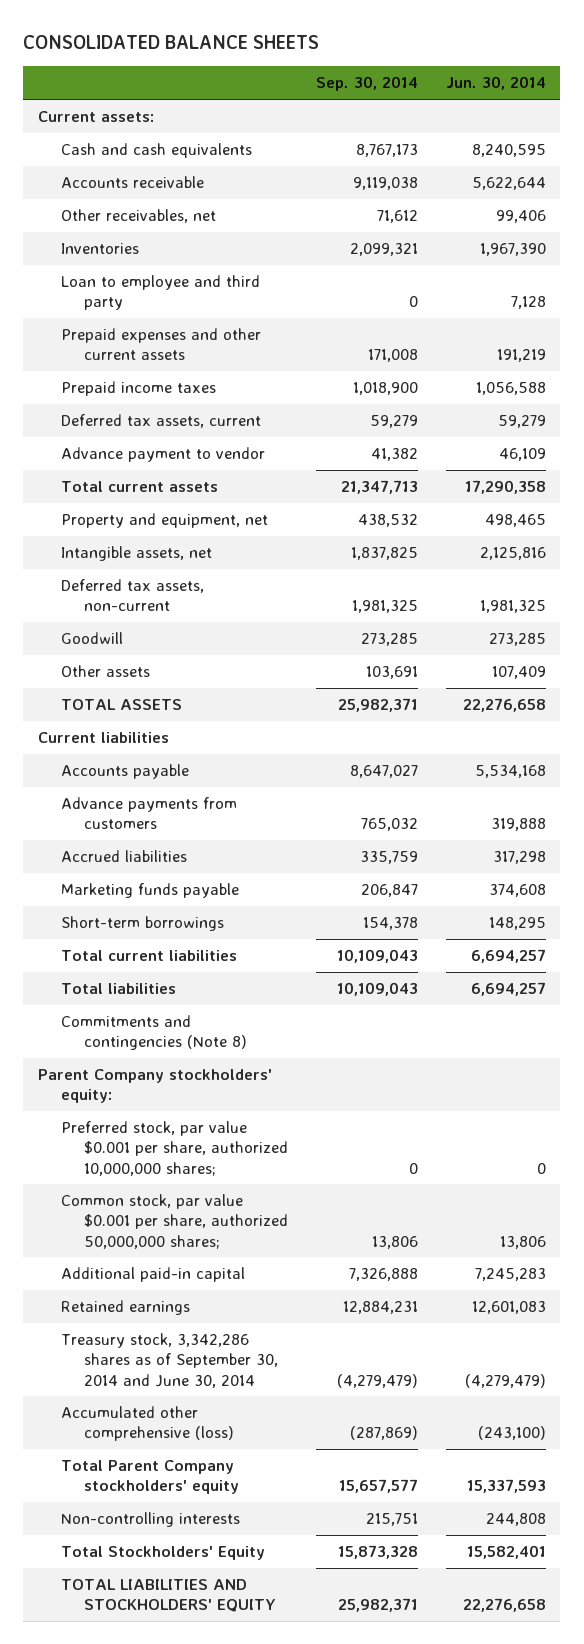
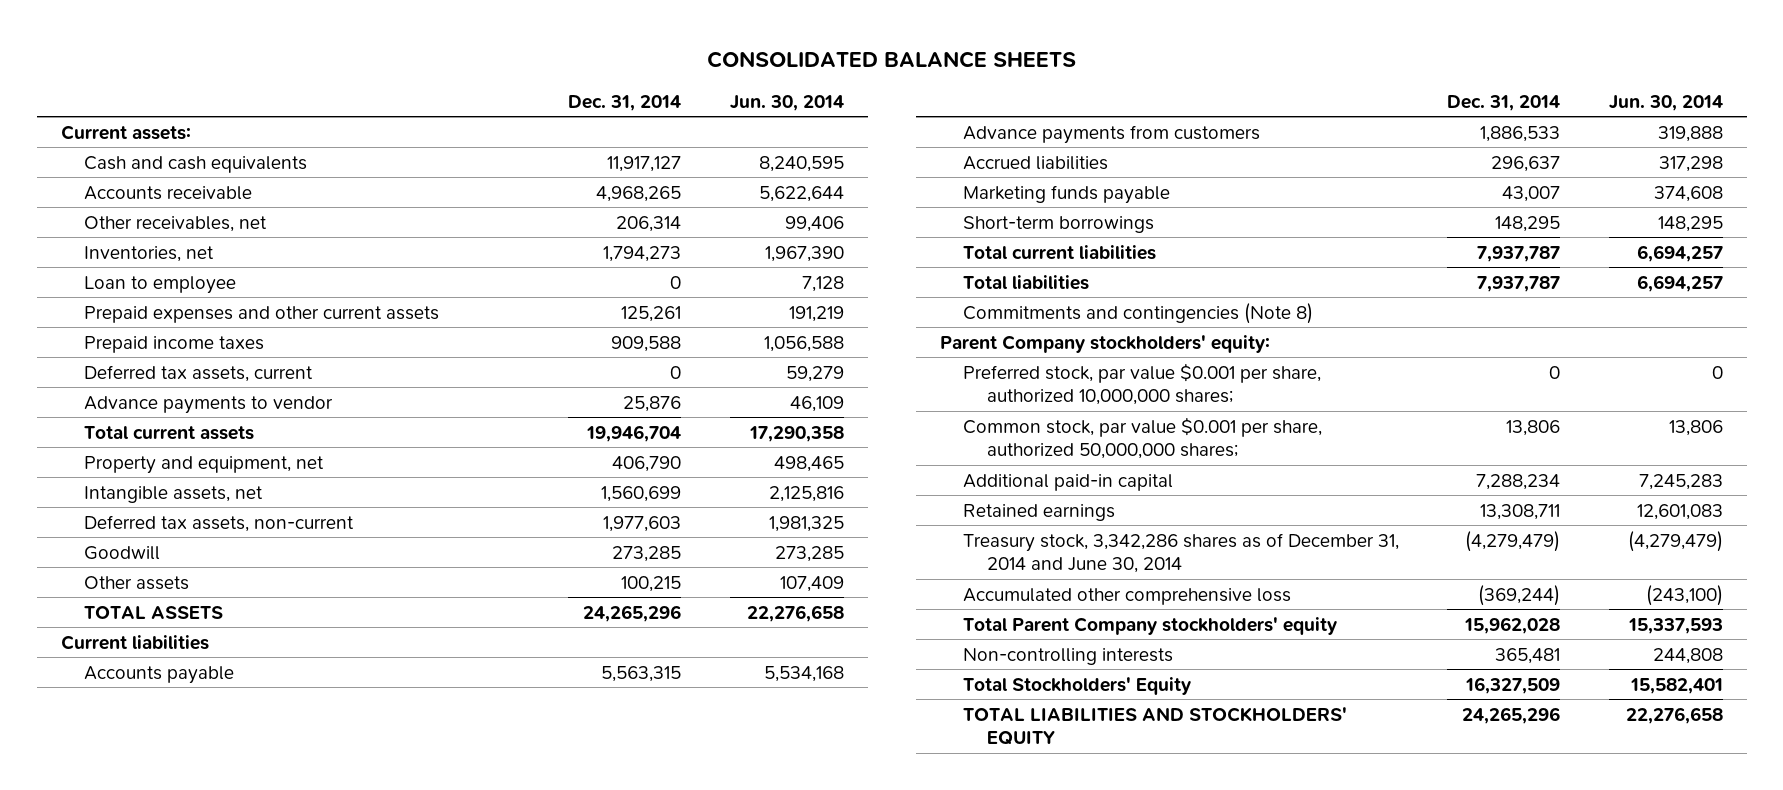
- | Sep. 30, 2014 | Jun. 30, 2014
+ | Dec. 31, 2014 | Jun. 30, 2014
- Inventories | 2,099,321 | 1,967,390
- Loan to employee and third party | 0 | 7,128
+ Inventories, net | 1,794,273 | 1,967,390
+ Loan to employee | 0 | 7,128
- Advance payment to vendor | 41,382 | 46,109
+ Advance payments to vendor | 25,876 | 46,109
- Treasury stock, 3,342,286 shares as of September 30, 2014 and June 30, 2014 | (4,279,479) | (4,279,479)
- Accumulated other comprehensive (loss) | (287,869) | (243,100)
+ Treasury stock, 3,342,286 shares as of December 31, 2014 and June 30, 2014 | (4,279,479) | (4,279,479)
+ Accumulated other comprehensive loss | (369,244) | (243,100)

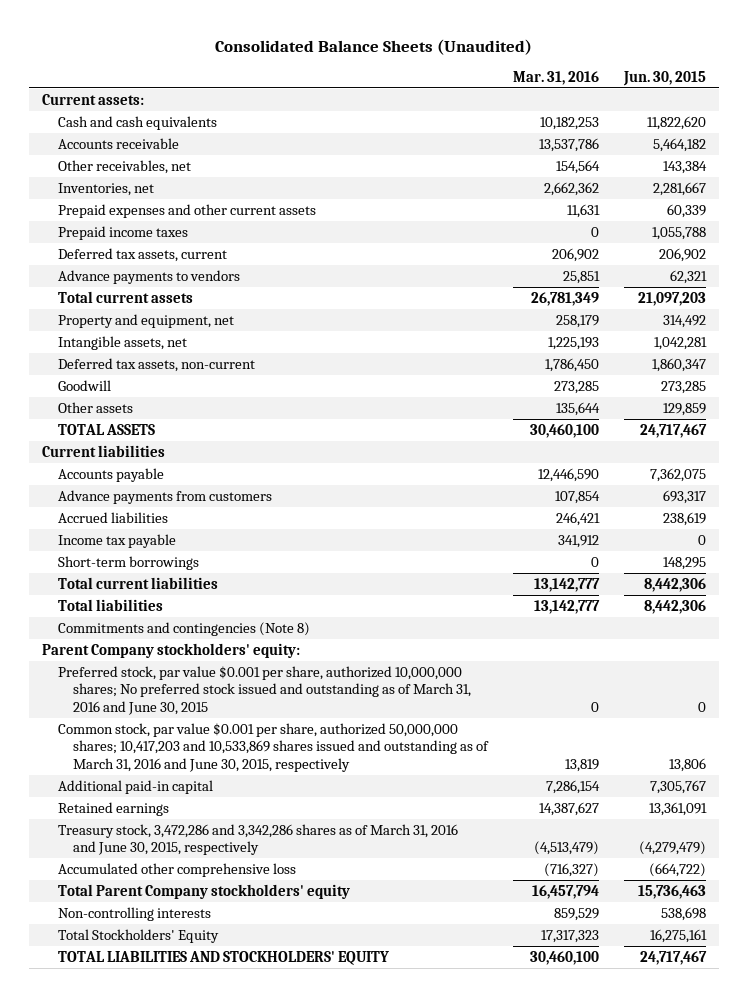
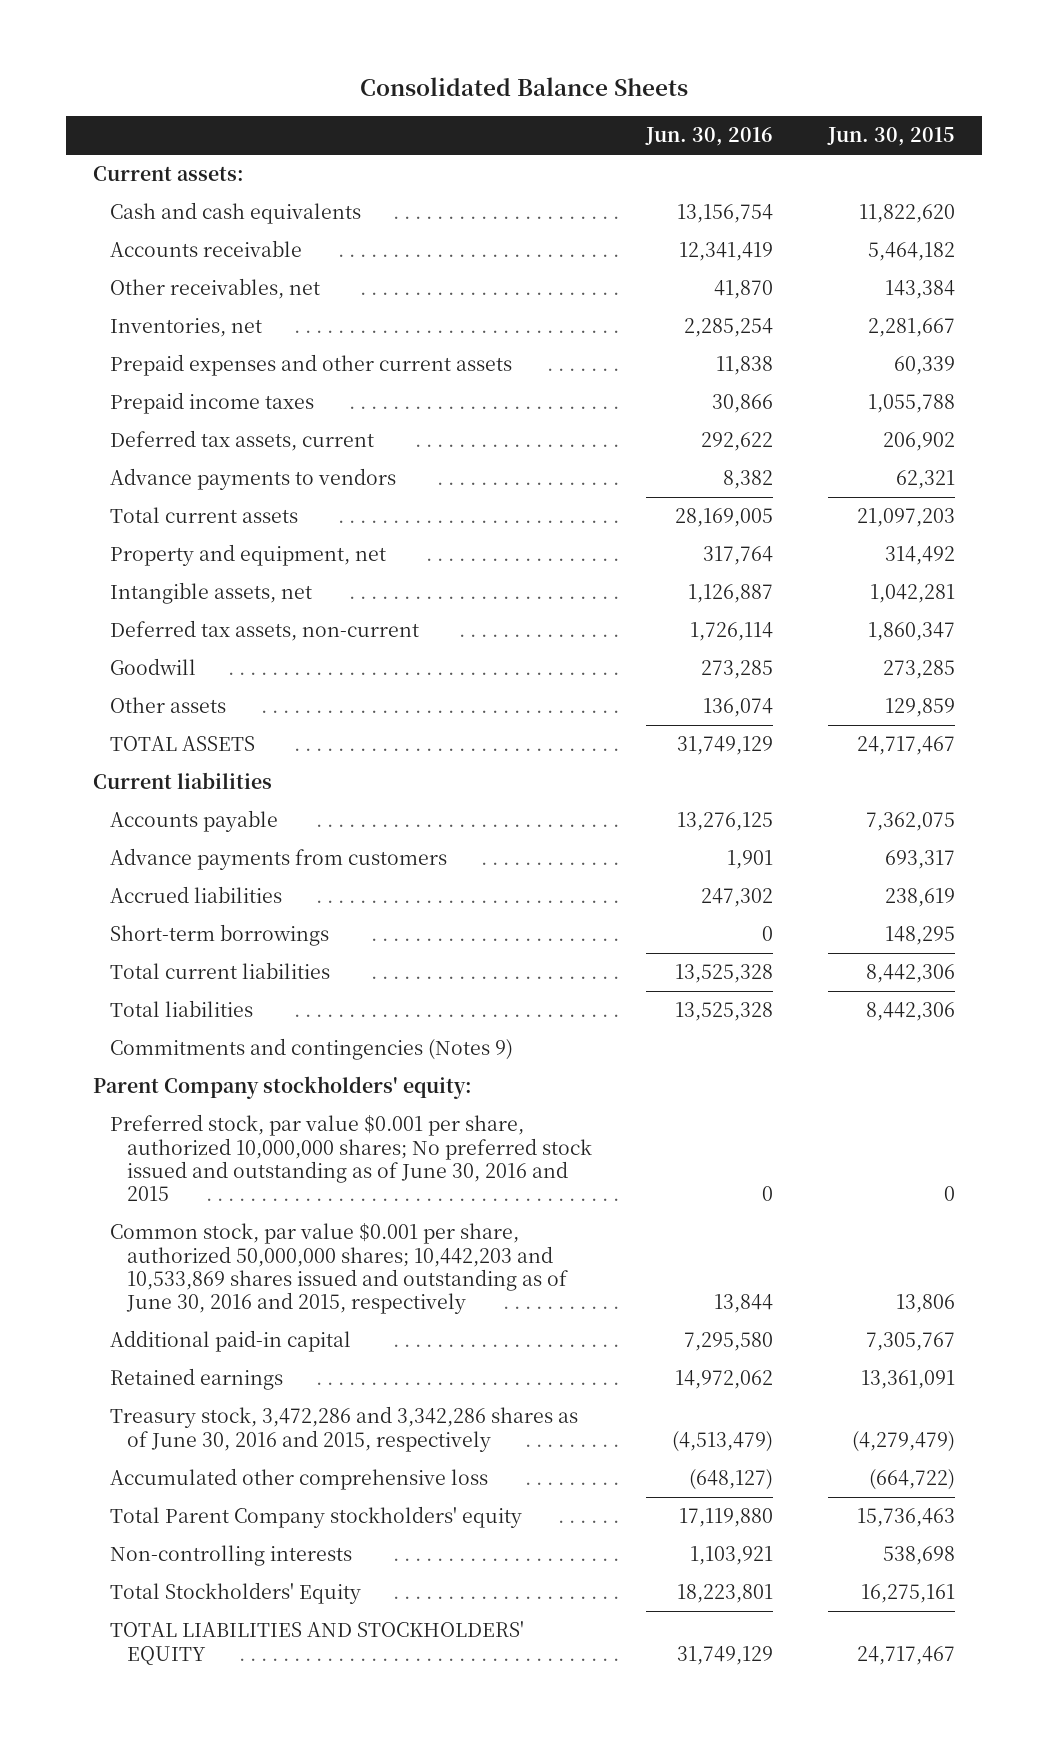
- Consolidated Balance Sheets (Unaudited)
+ Consolidated Balance Sheets
- | Mar. 31, 2016 | Jun. 30, 2015
+ | Jun. 30, 2016 | Jun. 30, 2015
- Income tax payable | 341,912 | 0
- Commitments and contingencies (Note 8)
+ Commitments and contingencies (Notes 9)
- Preferred stock, par value $0.001 per share, authorized 10,000,000 shares; No preferred stock issued and outstanding as of March 31, 2016 and June 30, 2015 | 0 | 0
- Common stock, par value $0.001 per share, authorized 50,000,000 shares; 10,417,203 and 10,533,869 shares issued and outstanding as of March 31, 2016 and June 30, 2015, respectively | 13,819 | 13,806
+ Preferred stock, par value $0.001 per share, authorized 10,000,000 shares; No preferred stock issued and outstanding as of June 30, 2016 and 2015 | 0 | 0
+ Common stock, par value $0.001 per share, authorized 50,000,000 shares; 10,442,203 and 10,533,869 shares issued and outstanding as of June 30, 2016 and 2015, respectively | 13,844 | 13,806
- Treasury stock, 3,472,286 and 3,342,286 shares as of March 31, 2016 and June 30, 2015, respectively | (4,513,479) | (4,279,479)
+ Treasury stock, 3,472,286 and 3,342,286 shares as of June 30, 2016 and 2015, respectively | (4,513,479) | (4,279,479)

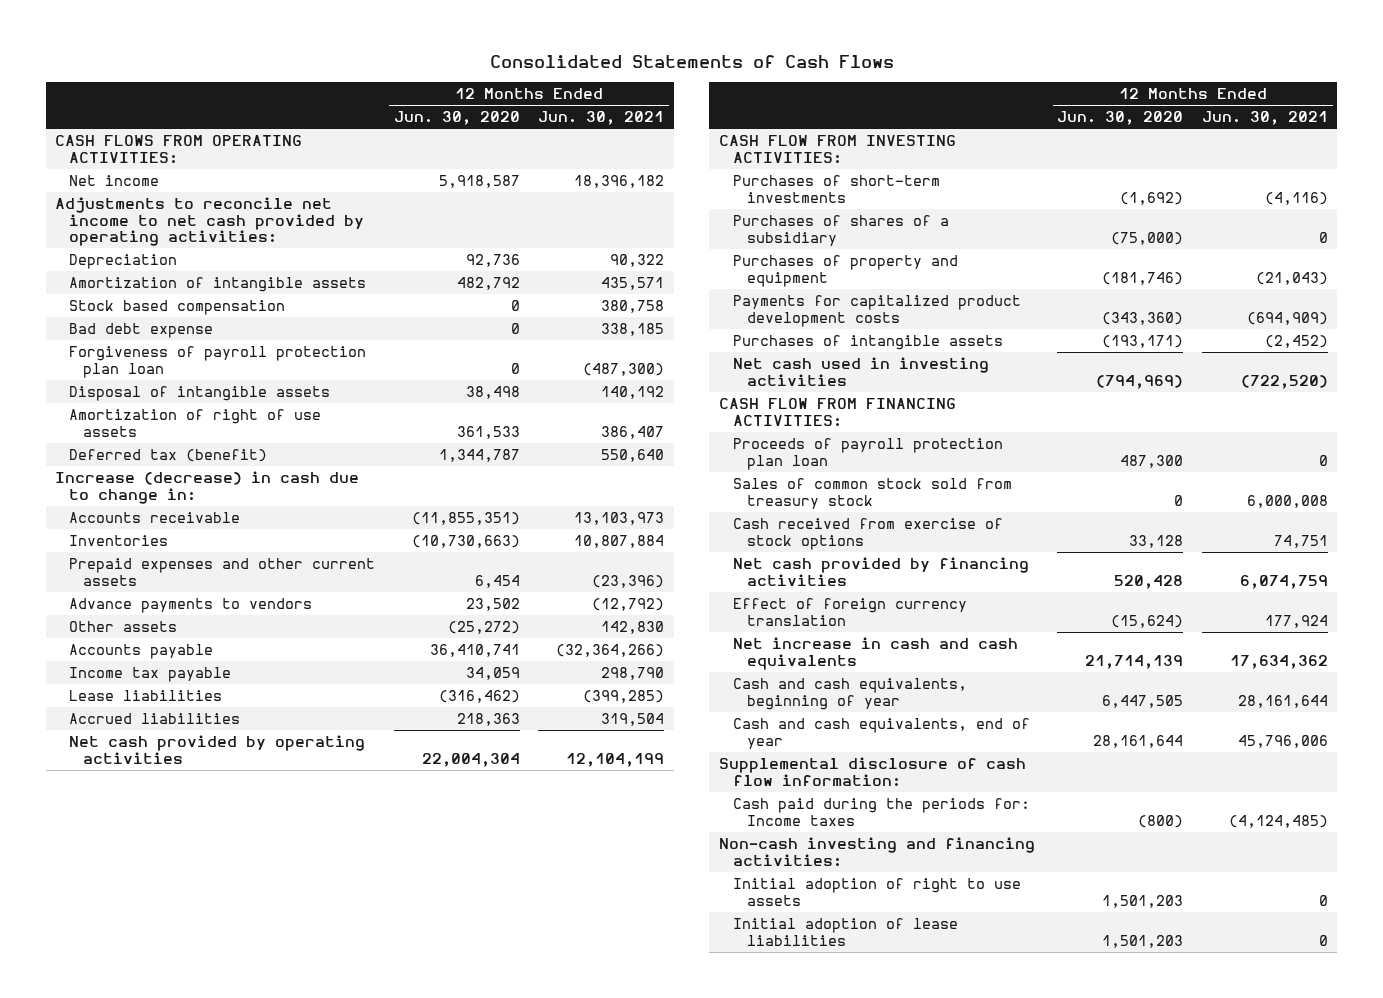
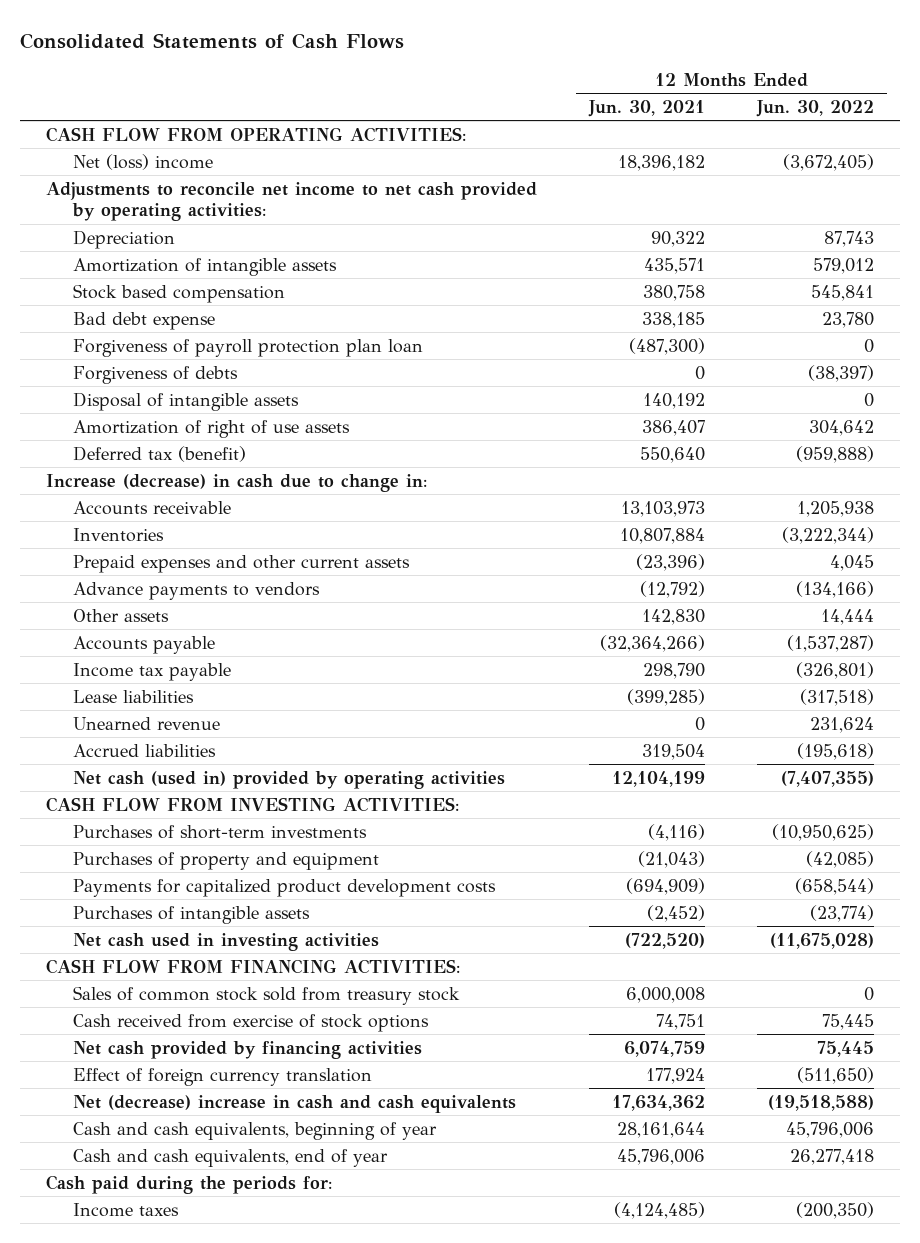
- | 12 Months Ended Jun. 30, 2020 | 12 Months Ended Jun. 30, 2021
+ | 12 Months Ended Jun. 30, 2021 | 12 Months Ended Jun. 30, 2022
- CASH FLOWS FROM OPERATING ACTIVITIES:
- Net income | 5,918,587 | 18,396,182
+ CASH FLOW FROM OPERATING ACTIVITIES:
+ Net (loss) income | 18,396,182 | (3,672,405)
+ Forgiveness of debts | 0 | (38,397)
+ Unearned revenue | 0 | 231,624
- Net cash provided by operating activities | 22,004,304 | 12,104,199
+ Net cash (used in) provided by operating activities | 12,104,199 | (7,407,355)
- Purchases of shares of a subsidiary | (75,000) | 0
- Proceeds of payroll protection plan loan | 487,300 | 0
- Net increase in cash and cash equivalents | 21,714,139 | 17,634,362
+ Net (decrease) increase in cash and cash equivalents | 17,634,362 | (19,518,588)
- Supplemental disclosure of cash flow information:
- Cash paid during the periods for: Income taxes | (800) | (4,124,485)
- Non-cash investing and financing activities:
- Initial adoption of right to use assets | 1,501,203 | 0
- Initial adoption of lease liabilities | 1,501,203 | 0
+ Cash paid during the periods for:
+ Income taxes | (4,124,485) | (200,350)

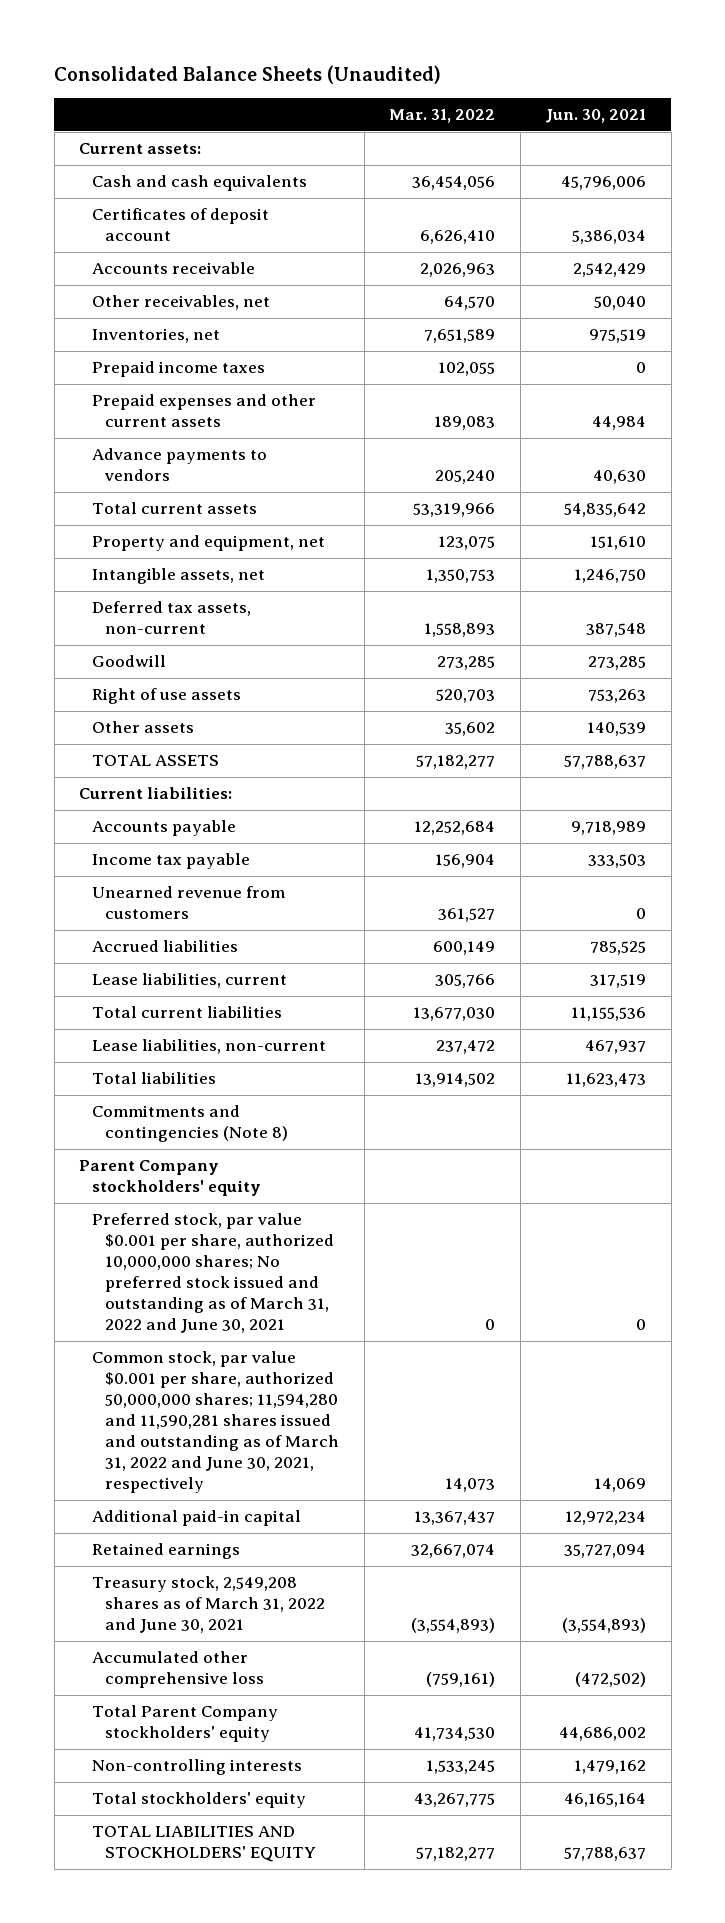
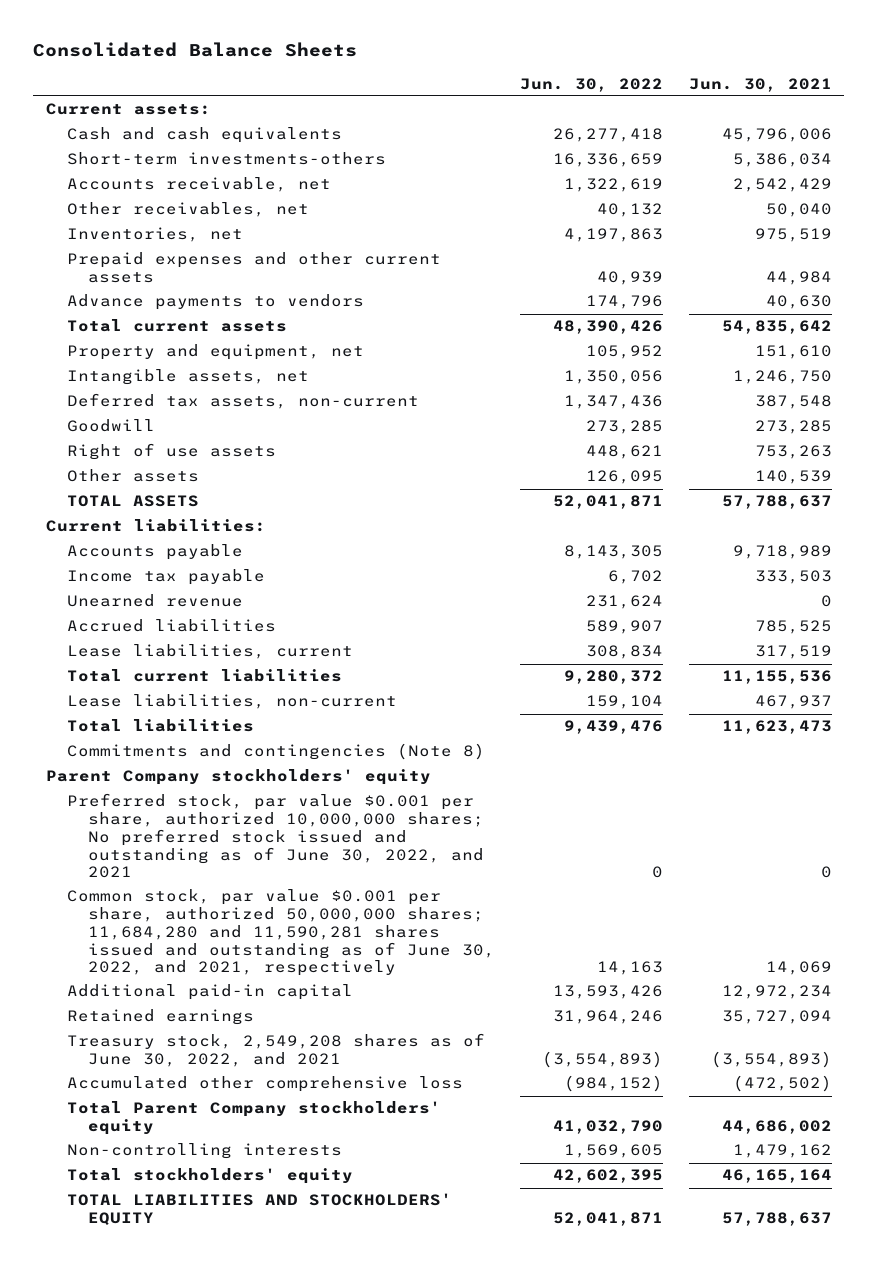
- Consolidated Balance Sheets (Unaudited)
+ Consolidated Balance Sheets
- | Mar. 31, 2022 | Jun. 30, 2021
+ | Jun. 30, 2022 | Jun. 30, 2021
- Certificates of deposit account | 6,626,410 | 5,386,034
- Accounts receivable | 2,026,963 | 2,542,429
+ Short-term investments-others | 16,336,659 | 5,386,034
+ Accounts receivable, net | 1,322,619 | 2,542,429
- Prepaid income taxes | 102,055 | 0
- Unearned revenue from customers | 361,527 | 0
+ Unearned revenue | 231,624 | 0
- Preferred stock, par value $0.001 per share, authorized 10,000,000 shares; No preferred stock issued and outstanding as of March 31, 2022 and June 30, 2021 | 0 | 0
- Common stock, par value $0.001 per share, authorized 50,000,000 shares; 11,594,280 and 11,590,281 shares issued and outstanding as of March 31, 2022 and June 30, 2021, respectively | 14,073 | 14,069
+ Preferred stock, par value $0.001 per share, authorized 10,000,000 shares; No preferred stock issued and outstanding as of June 30, 2022, and 2021 | 0 | 0
+ Common stock, par value $0.001 per share, authorized 50,000,000 shares; 11,684,280 and 11,590,281 shares issued and outstanding as of June 30, 2022, and 2021, respectively | 14,163 | 14,069
- Treasury stock, 2,549,208 shares as of March 31, 2022 and June 30, 2021 | (3,554,893) | (3,554,893)
+ Treasury stock, 2,549,208 shares as of June 30, 2022, and 2021 | (3,554,893) | (3,554,893)

